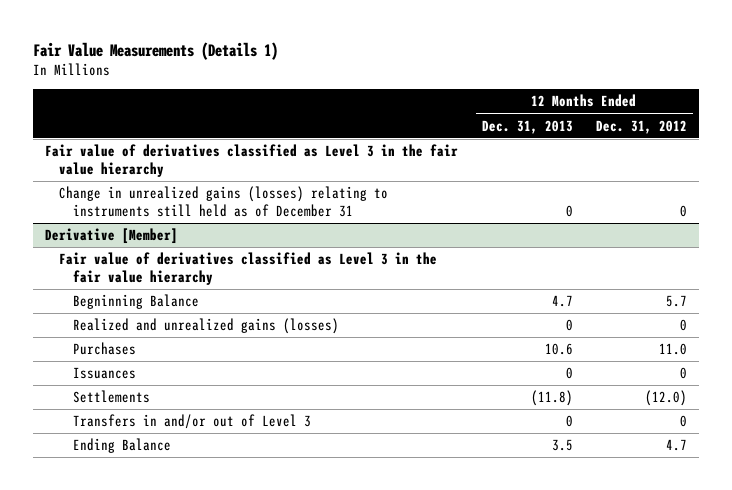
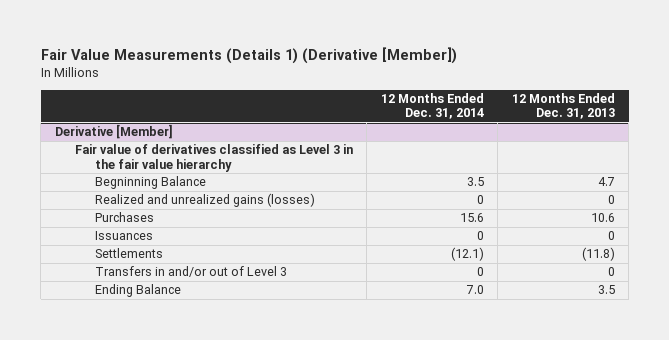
- Fair Value Measurements (Details 1)
+ Fair Value Measurements (Details 1) (Derivative [Member])
- | 12 Months Ended Dec. 31, 2013 | 12 Months Ended Dec. 31, 2012
+ | 12 Months Ended Dec. 31, 2014 | 12 Months Ended Dec. 31, 2013
- Fair value of derivatives classified as Level 3 in the fair value hierarchy
- Change in unrealized gains (losses) relating to instruments still held as of December 31 | 0 | 0

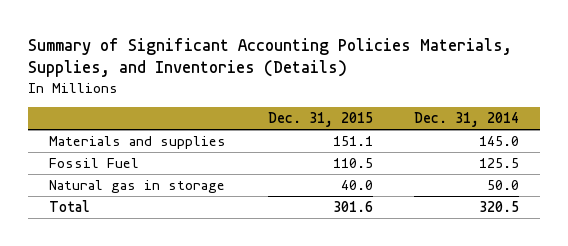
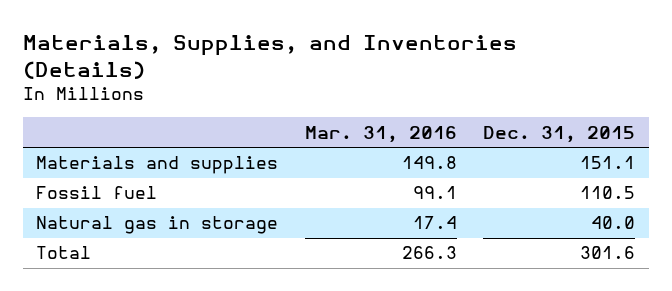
- Summary of Significant Accounting Policies Materials, Supplies, and Inventories (Details)
+ Materials, Supplies, and Inventories (Details)
- | Dec. 31, 2015 | Dec. 31, 2014
+ | Mar. 31, 2016 | Dec. 31, 2015
- Fossil Fuel | 110.5 | 125.5
+ Fossil fuel | 99.1 | 110.5

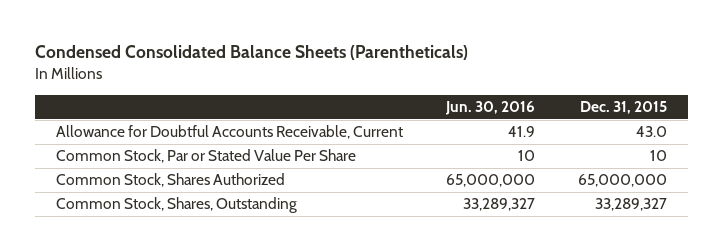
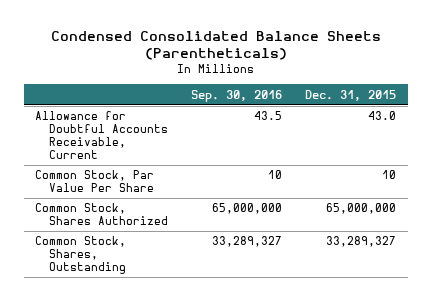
- | Jun. 30, 2016 | Dec. 31, 2015
+ | Sep. 30, 2016 | Dec. 31, 2015
- Common Stock, Par or Stated Value Per Share | 10 | 10
+ Common Stock, Par Value Per Share | 10 | 10

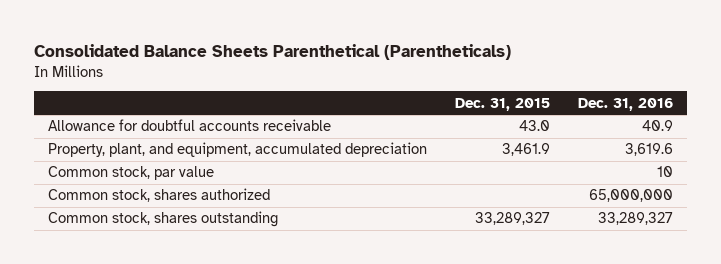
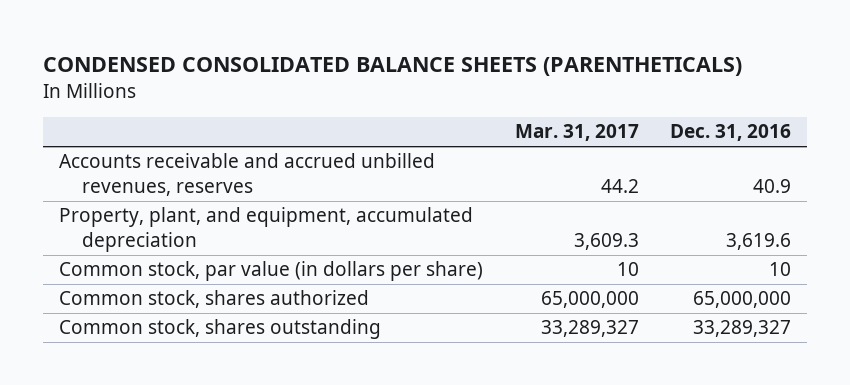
- Consolidated Balance Sheets Parenthetical (Parentheticals)
+ CONDENSED CONSOLIDATED BALANCE SHEETS (PARENTHETICALS)
- | Dec. 31, 2015 | Dec. 31, 2016
+ | Mar. 31, 2017 | Dec. 31, 2016
- Allowance for doubtful accounts receivable | 43.0 | 40.9
+ Accounts receivable and accrued unbilled revenues, reserves | 44.2 | 40.9
- Common stock, par value | | 10
+ Common stock, par value (in dollars per share) | 10 | 10

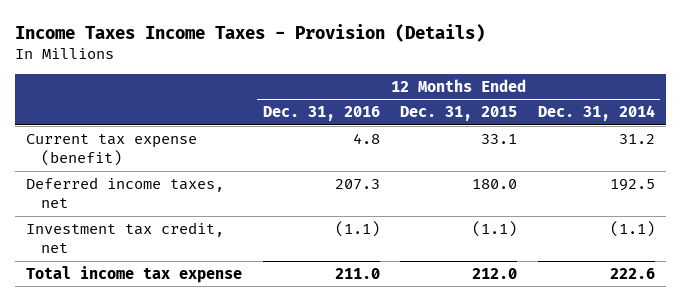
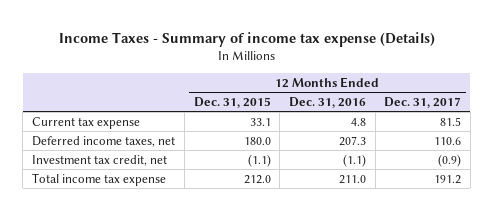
- Income Taxes Income Taxes - Provision (Details)
+ Income Taxes - Summary of income tax expense (Details)
- | 12 Months Ended Dec. 31, 2016 | 12 Months Ended Dec. 31, 2015 | 12 Months Ended Dec. 31, 2014
+ | 12 Months Ended Dec. 31, 2015 | 12 Months Ended Dec. 31, 2016 | 12 Months Ended Dec. 31, 2017
- Current tax expense (benefit) | 4.8 | 33.1 | 31.2
+ Current tax expense | 33.1 | 4.8 | 81.5

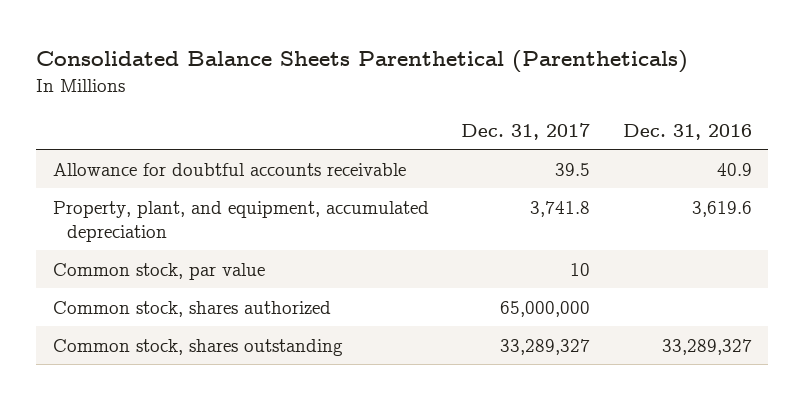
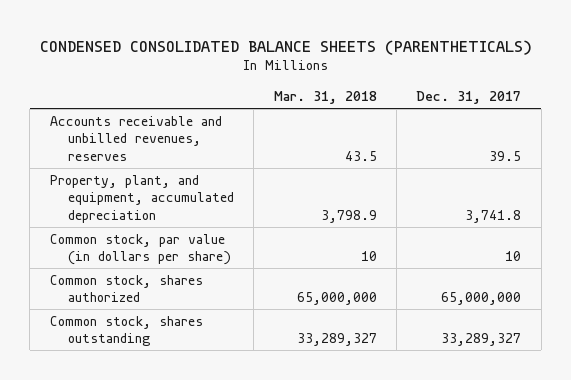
- Consolidated Balance Sheets Parenthetical (Parentheticals)
+ CONDENSED CONSOLIDATED BALANCE SHEETS (PARENTHETICALS)
- | Dec. 31, 2017 | Dec. 31, 2016
+ | Mar. 31, 2018 | Dec. 31, 2017
- Allowance for doubtful accounts receivable | 39.5 | 40.9
+ Accounts receivable and unbilled revenues, reserves | 43.5 | 39.5
- Common stock, par value | 10 |
+ Common stock, par value (in dollars per share) | 10 | 10

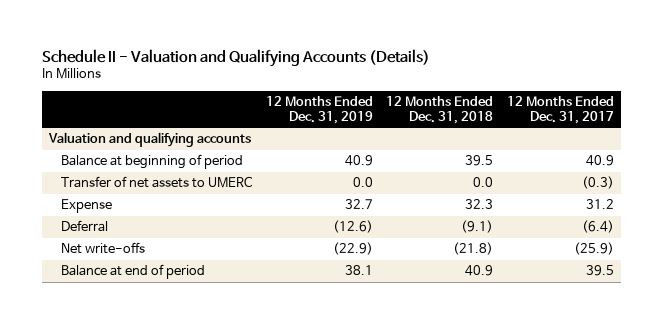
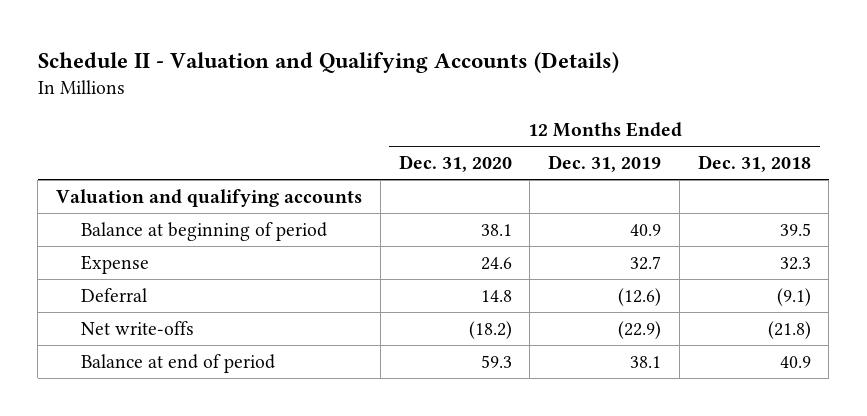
- | 12 Months Ended Dec. 31, 2019 | 12 Months Ended Dec. 31, 2018 | 12 Months Ended Dec. 31, 2017
+ | 12 Months Ended Dec. 31, 2020 | 12 Months Ended Dec. 31, 2019 | 12 Months Ended Dec. 31, 2018
- Transfer of net assets to UMERC | 0.0 | 0.0 | (0.3)

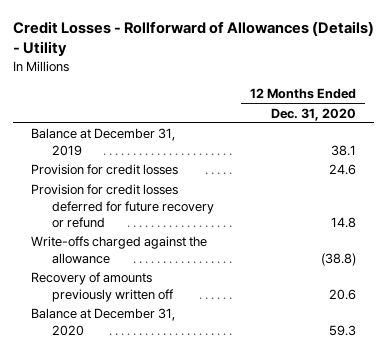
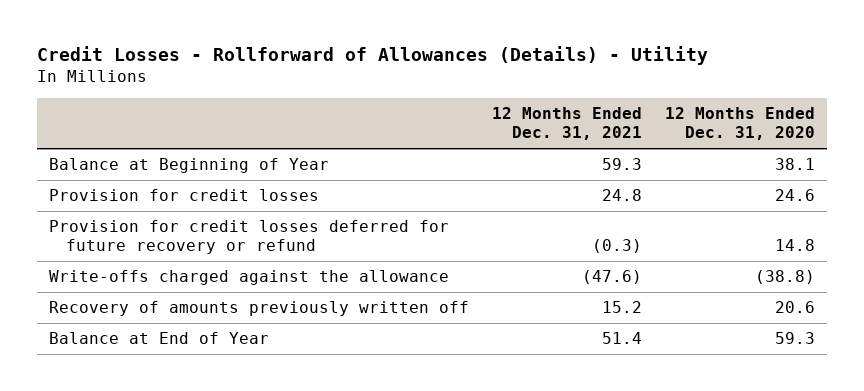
- | 12 Months Ended Dec. 31, 2020
+ | 12 Months Ended Dec. 31, 2021 | 12 Months Ended Dec. 31, 2020
- Balance at December 31, 2019 | 38.1
+ Balance at Beginning of Year | 59.3 | 38.1
- Balance at December 31, 2020 | 59.3
+ Balance at End of Year | 51.4 | 59.3

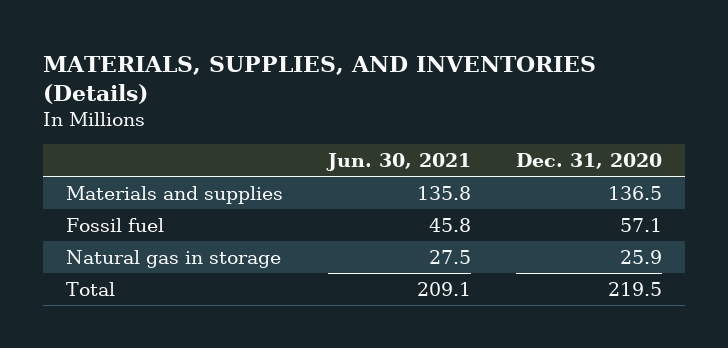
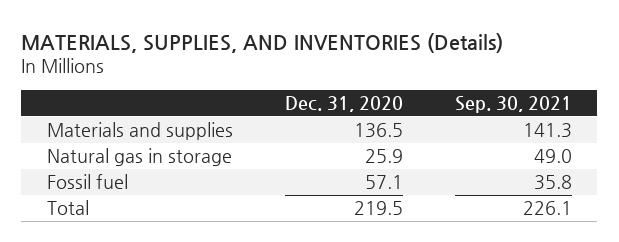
- | Jun. 30, 2021 | Dec. 31, 2020
+ | Dec. 31, 2020 | Sep. 30, 2021
moved down: Fossil fuel | 57.1 | 35.8

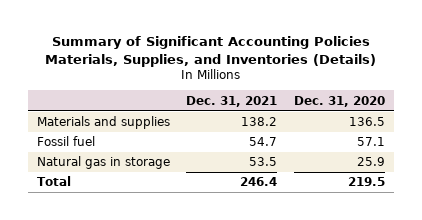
- MATERIALS, SUPPLIES, AND INVENTORIES (Details)
+ Summary of Significant Accounting Policies Materials, Supplies, and Inventories (Details)
- | Dec. 31, 2020 | Sep. 30, 2021
+ | Dec. 31, 2021 | Dec. 31, 2020
moved down: Natural gas in storage | 53.5 | 25.9

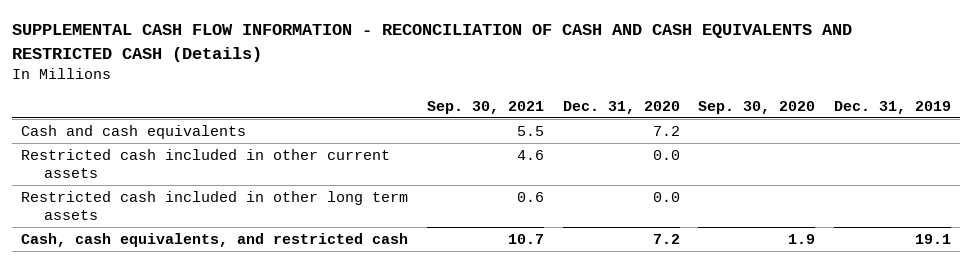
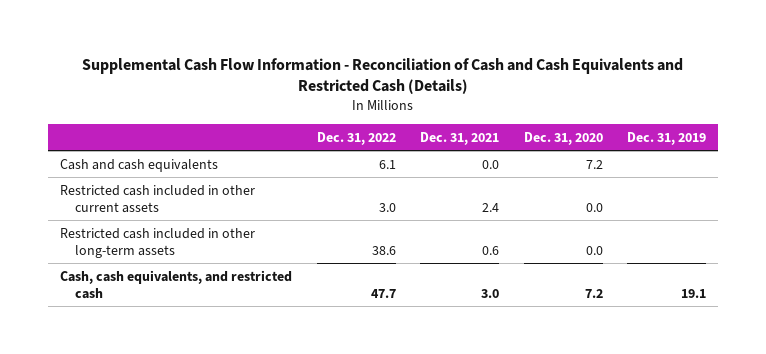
- SUPPLEMENTAL CASH FLOW INFORMATION - RECONCILIATION OF CASH AND CASH EQUIVALENTS AND RESTRICTED CASH (Details)
+ Supplemental Cash Flow Information - Reconciliation of Cash and Cash Equivalents and Restricted Cash (Details)
- | Sep. 30, 2021 | Dec. 31, 2020 | Sep. 30, 2020 | Dec. 31, 2019
+ | Dec. 31, 2022 | Dec. 31, 2021 | Dec. 31, 2020 | Dec. 31, 2019
- Restricted cash included in other long term assets | 0.6 | 0.0 | |
+ Restricted cash included in other long-term assets | 38.6 | 0.6 | 0.0 |

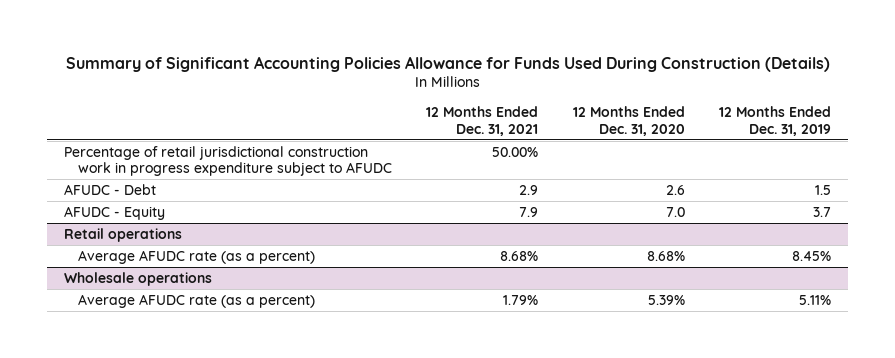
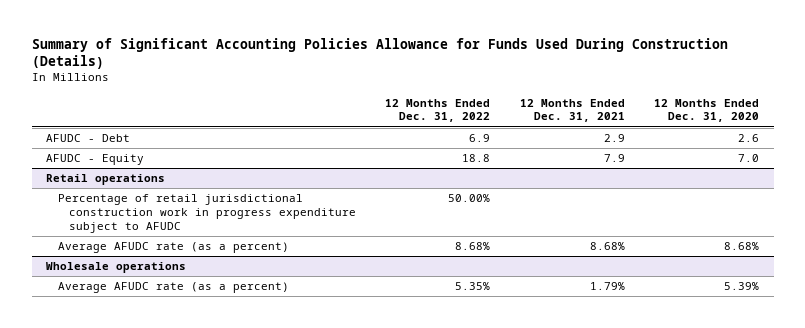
- | 12 Months Ended Dec. 31, 2021 | 12 Months Ended Dec. 31, 2020 | 12 Months Ended Dec. 31, 2019
+ | 12 Months Ended Dec. 31, 2022 | 12 Months Ended Dec. 31, 2021 | 12 Months Ended Dec. 31, 2020
- Percentage of retail jurisdictional construction work in progress expenditure subject to AFUDC | 50.00% | |
@ Retail operations
+ Percentage of retail jurisdictional construction work in progress expenditure subject to AFUDC | 50.00% | |

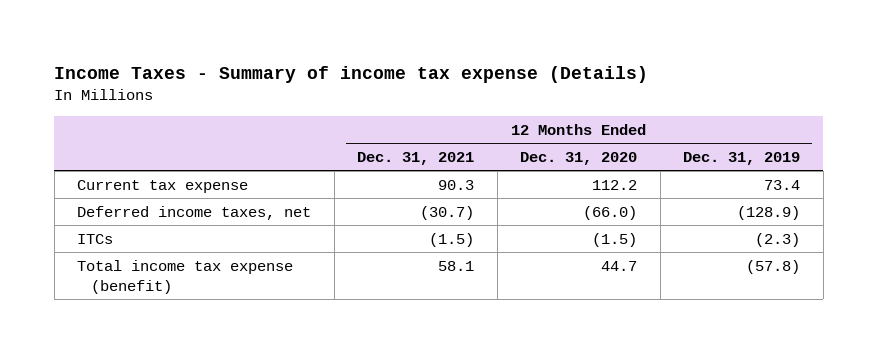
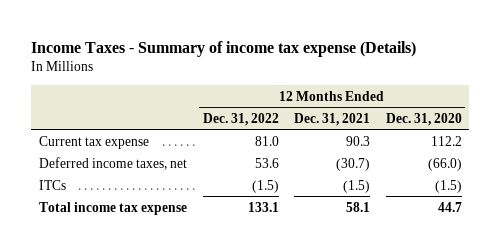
- | 12 Months Ended Dec. 31, 2021 | 12 Months Ended Dec. 31, 2020 | 12 Months Ended Dec. 31, 2019
+ | 12 Months Ended Dec. 31, 2022 | 12 Months Ended Dec. 31, 2021 | 12 Months Ended Dec. 31, 2020
- Total income tax expense (benefit) | 58.1 | 44.7 | (57.8)
+ Total income tax expense | 133.1 | 58.1 | 44.7

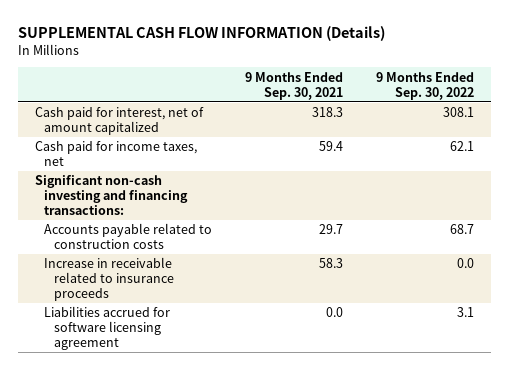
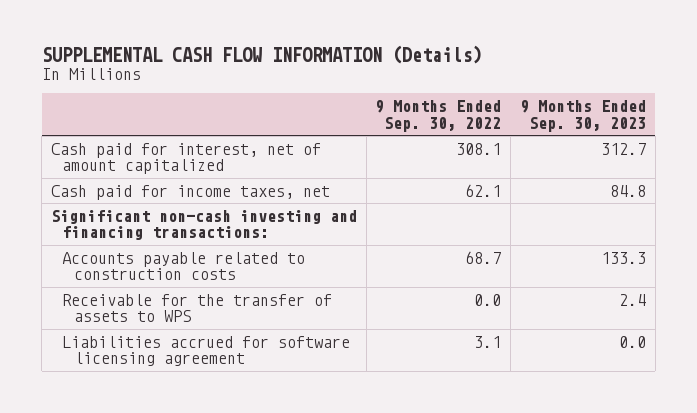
- | 9 Months Ended Sep. 30, 2021 | 9 Months Ended Sep. 30, 2022
+ | 9 Months Ended Sep. 30, 2022 | 9 Months Ended Sep. 30, 2023
- Increase in receivable related to insurance proceeds | 58.3 | 0.0
+ Receivable for the transfer of assets to WPS | 0.0 | 2.4

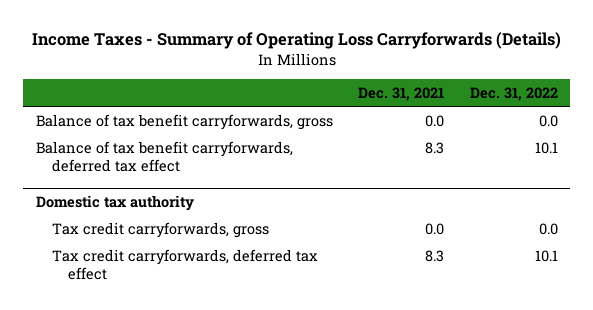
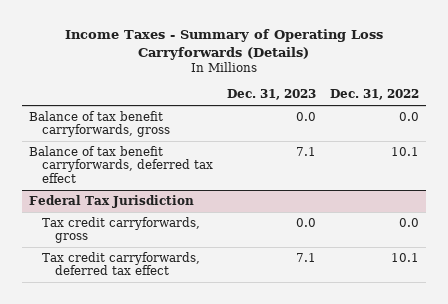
- | Dec. 31, 2021 | Dec. 31, 2022
+ | Dec. 31, 2023 | Dec. 31, 2022
- Domestic tax authority
+ Federal Tax Jurisdiction

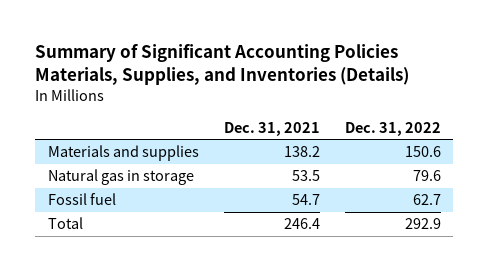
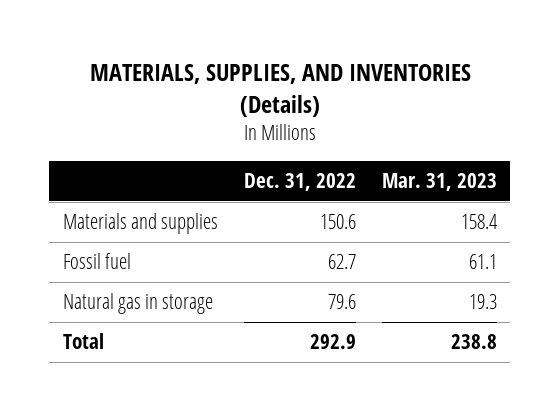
- Summary of Significant Accounting Policies Materials, Supplies, and Inventories (Details)
+ MATERIALS, SUPPLIES, AND INVENTORIES (Details)
- | Dec. 31, 2021 | Dec. 31, 2022
+ | Dec. 31, 2022 | Mar. 31, 2023
moved down: Natural gas in storage | 79.6 | 19.3

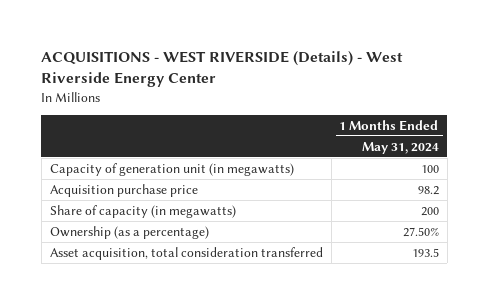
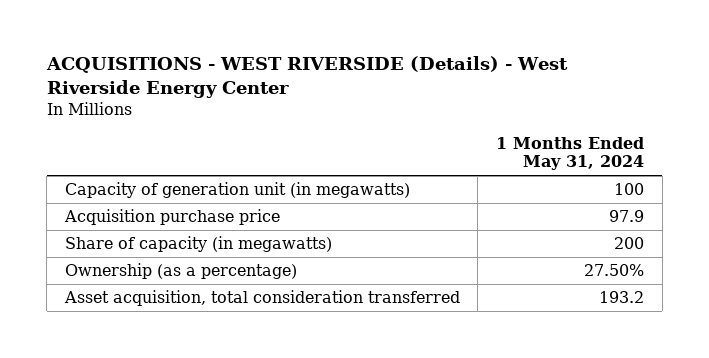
- Acquisition purchase price | 98.2
+ Acquisition purchase price | 97.9
- Asset acquisition, total consideration transferred | 193.5
+ Asset acquisition, total consideration transferred | 193.2

